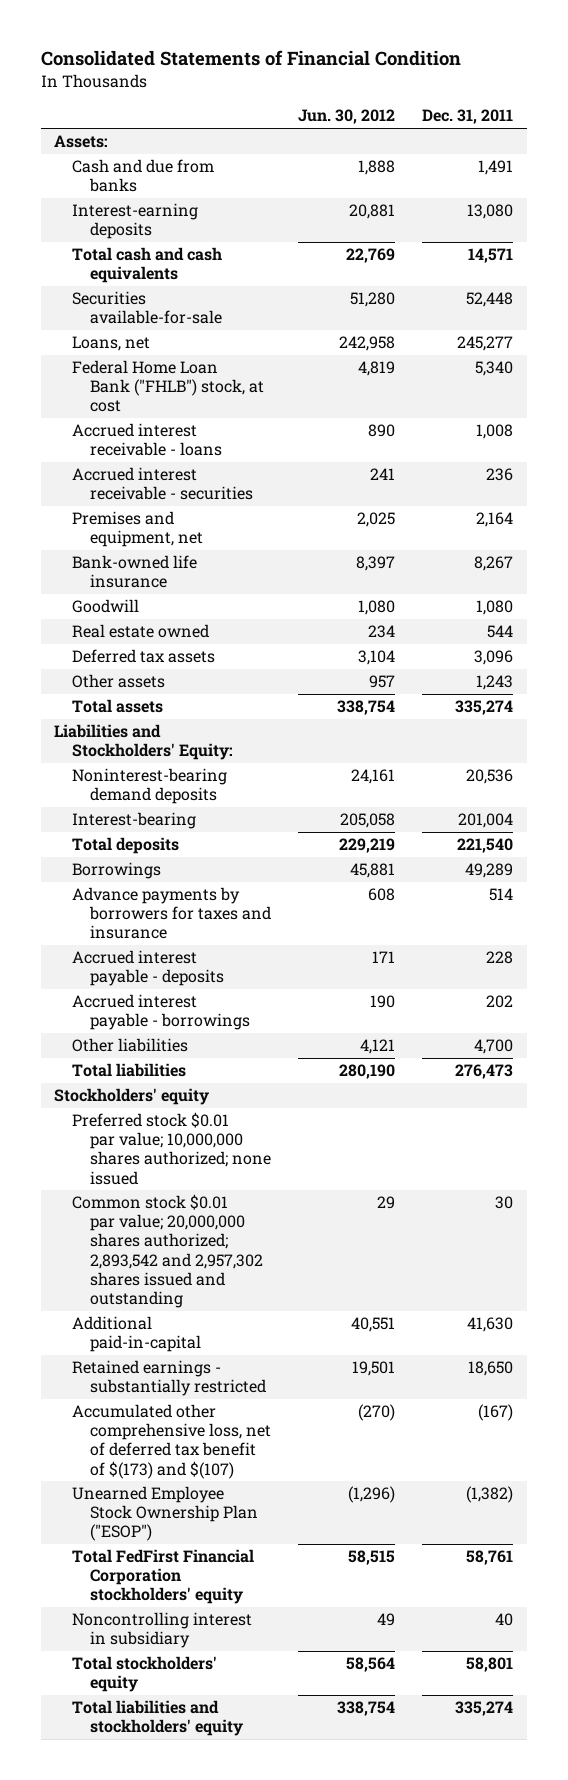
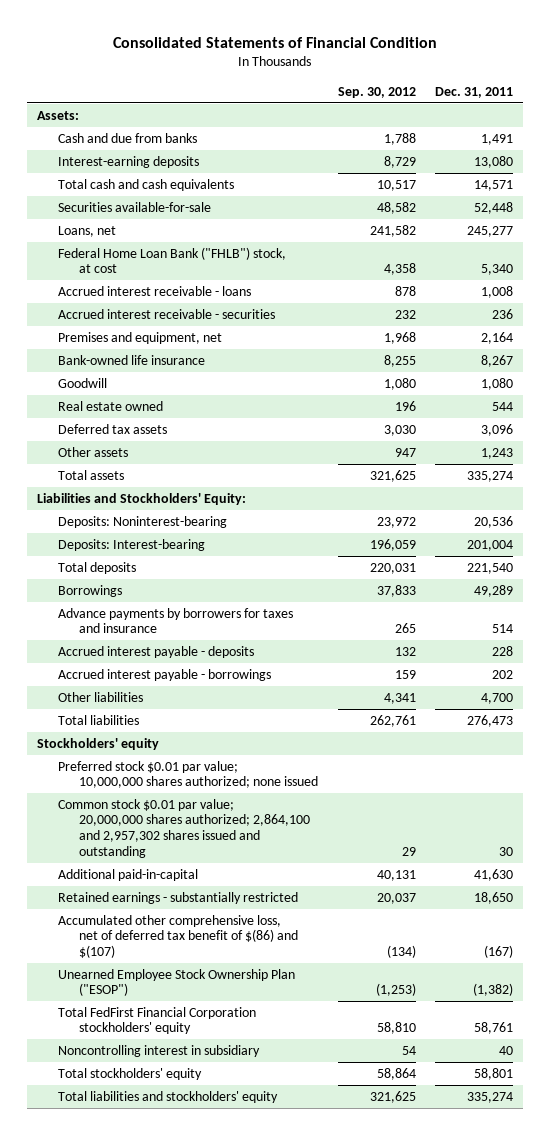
- | Jun. 30, 2012 | Dec. 31, 2011
+ | Sep. 30, 2012 | Dec. 31, 2011
- Noninterest-bearing demand deposits | 24,161 | 20,536
- Interest-bearing | 205,058 | 201,004
+ Deposits: Noninterest-bearing | 23,972 | 20,536
+ Deposits: Interest-bearing | 196,059 | 201,004
- Common stock $0.01 par value; 20,000,000 shares authorized; 2,893,542 and 2,957,302 shares issued and outstanding | 29 | 30
+ Common stock $0.01 par value; 20,000,000 shares authorized; 2,864,100 and 2,957,302 shares issued and outstanding | 29 | 30
- Accumulated other comprehensive loss, net of deferred tax benefit of $(173) and $(107) | (270) | (167)
+ Accumulated other comprehensive loss, net of deferred tax benefit of $(86) and $(107) | (134) | (167)

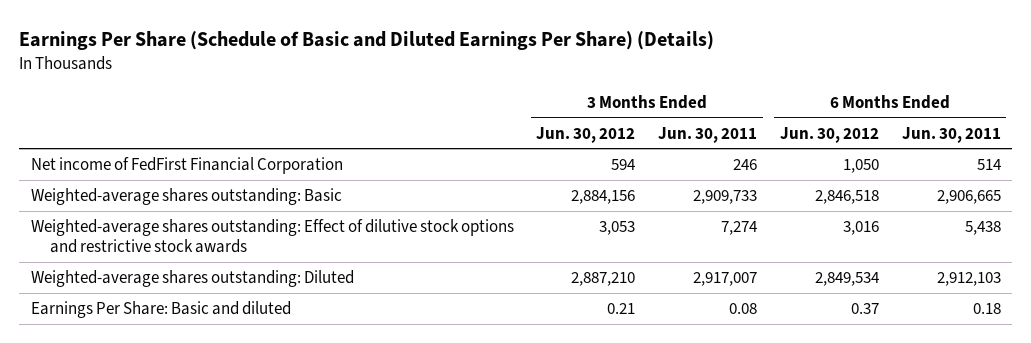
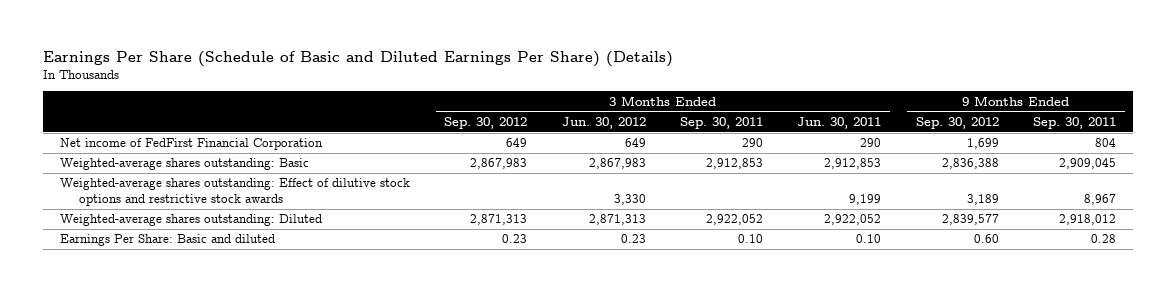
- | 3 Months Ended Jun. 30, 2012 | 3 Months Ended Jun. 30, 2011 | 6 Months Ended Jun. 30, 2012 | 6 Months Ended Jun. 30, 2011
+ | 3 Months Ended Sep. 30, 2012 | 3 Months Ended Jun. 30, 2012 | 3 Months Ended Sep. 30, 2011 | 3 Months Ended Jun. 30, 2011 | 9 Months Ended Sep. 30, 2012 | 9 Months Ended Sep. 30, 2011
- Net income of FedFirst Financial Corporation | 594 | 246 | 1,050 | 514
- Weighted-average shares outstanding: Basic | 2,884,156 | 2,909,733 | 2,846,518 | 2,906,665
- Weighted-average shares outstanding: Effect of dilutive stock options and restrictive stock awards | 3,053 | 7,274 | 3,016 | 5,438
- Weighted-average shares outstanding: Diluted | 2,887,210 | 2,917,007 | 2,849,534 | 2,912,103
- Earnings Per Share: Basic and diluted | 0.21 | 0.08 | 0.37 | 0.18
+ Net income of FedFirst Financial Corporation | 649 | 649 | 290 | 290 | 1,699 | 804
+ Weighted-average shares outstanding: Basic | 2,867,983 | 2,867,983 | 2,912,853 | 2,912,853 | 2,836,388 | 2,909,045
+ Weighted-average shares outstanding: Effect of dilutive stock options and restrictive stock awards | | 3,330 | | 9,199 | 3,189 | 8,967
+ Weighted-average shares outstanding: Diluted | 2,871,313 | 2,871,313 | 2,922,052 | 2,922,052 | 2,839,577 | 2,918,012
+ Earnings Per Share: Basic and diluted | 0.23 | 0.23 | 0.10 | 0.10 | 0.60 | 0.28

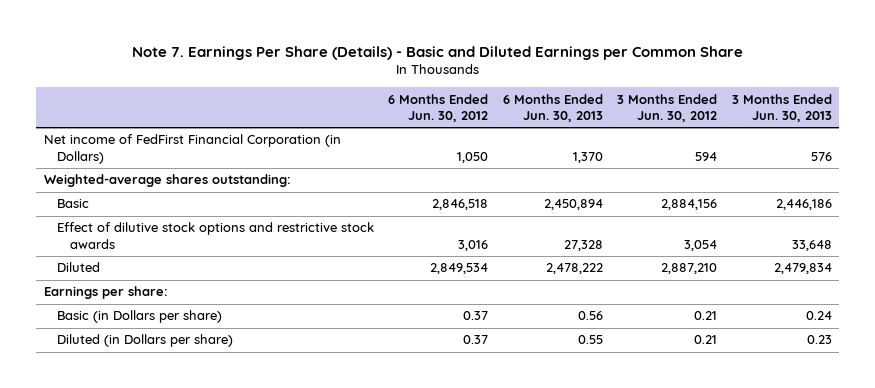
- Earnings Per Share (Schedule of Basic and Diluted Earnings Per Share) (Details)
+ Note 7. Earnings Per Share (Details) - Basic and Diluted Earnings per Common Share
- | 3 Months Ended Sep. 30, 2012 | 3 Months Ended Jun. 30, 2012 | 3 Months Ended Sep. 30, 2011 | 3 Months Ended Jun. 30, 2011 | 9 Months Ended Sep. 30, 2012 | 9 Months Ended Sep. 30, 2011
+ | 6 Months Ended Jun. 30, 2012 | 6 Months Ended Jun. 30, 2013 | 3 Months Ended Jun. 30, 2012 | 3 Months Ended Jun. 30, 2013
- Net income of FedFirst Financial Corporation | 649 | 649 | 290 | 290 | 1,699 | 804
- Weighted-average shares outstanding: Basic | 2,867,983 | 2,867,983 | 2,912,853 | 2,912,853 | 2,836,388 | 2,909,045
- Weighted-average shares outstanding: Effect of dilutive stock options and restrictive stock awards | | 3,330 | | 9,199 | 3,189 | 8,967
- Weighted-average shares outstanding: Diluted | 2,871,313 | 2,871,313 | 2,922,052 | 2,922,052 | 2,839,577 | 2,918,012
- Earnings Per Share: Basic and diluted | 0.23 | 0.23 | 0.10 | 0.10 | 0.60 | 0.28
+ Net income of FedFirst Financial Corporation (in Dollars) | 1,050 | 1,370 | 594 | 576
+ Weighted-average shares outstanding:
+ Basic | 2,846,518 | 2,450,894 | 2,884,156 | 2,446,186
+ Effect of dilutive stock options and restrictive stock awards | 3,016 | 27,328 | 3,054 | 33,648
+ Diluted | 2,849,534 | 2,478,222 | 2,887,210 | 2,479,834
+ Earnings per share:
+ Basic (in Dollars per share) | 0.37 | 0.56 | 0.21 | 0.24
+ Diluted (in Dollars per share) | 0.37 | 0.55 | 0.21 | 0.23

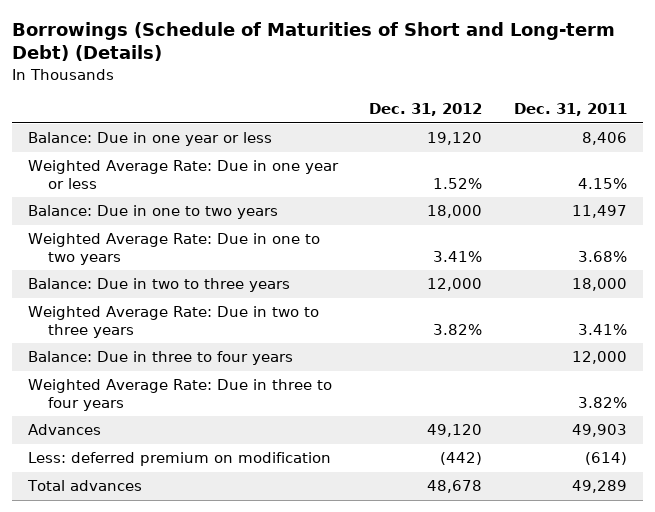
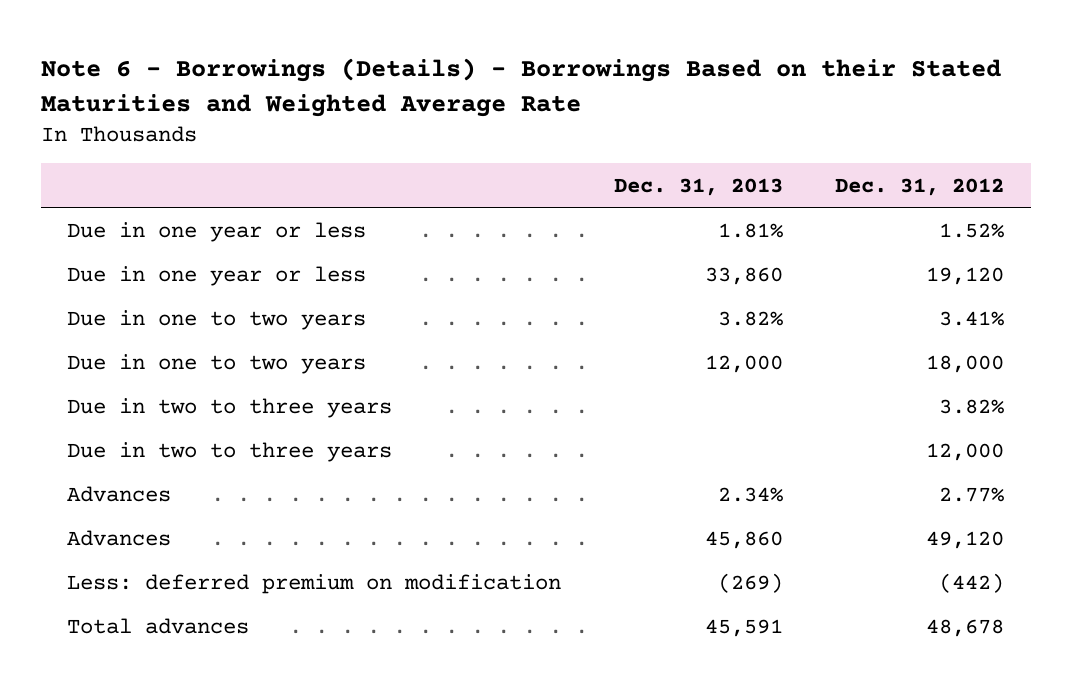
- Borrowings (Schedule of Maturities of Short and Long-term Debt) (Details)
+ Note 6 - Borrowings (Details) - Borrowings Based on their Stated Maturities and Weighted Average Rate
- | Dec. 31, 2012 | Dec. 31, 2011
+ | Dec. 31, 2013 | Dec. 31, 2012
- Balance: Due in one year or less | 19,120 | 8,406
- Weighted Average Rate: Due in one year or less | 1.52% | 4.15%
- Balance: Due in one to two years | 18,000 | 11,497
- Weighted Average Rate: Due in one to two years | 3.41% | 3.68%
- Balance: Due in two to three years | 12,000 | 18,000
- Weighted Average Rate: Due in two to three years | 3.82% | 3.41%
- Balance: Due in three to four years | | 12,000
- Weighted Average Rate: Due in three to four years | | 3.82%
+ Due in one year or less | 1.81% | 1.52%
+ Due in one year or less | 33,860 | 19,120
+ Due in one to two years | 3.82% | 3.41%
+ Due in one to two years | 12,000 | 18,000
+ Due in two to three years | | 3.82%
+ Due in two to three years | | 12,000
+ Advances | 2.34% | 2.77%

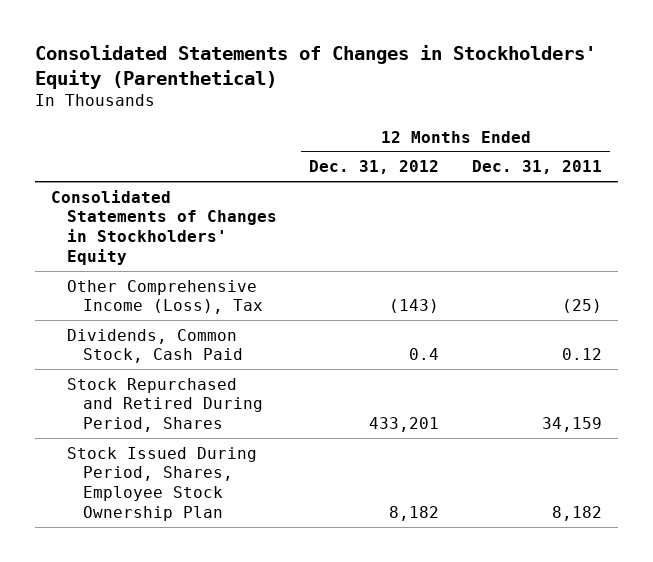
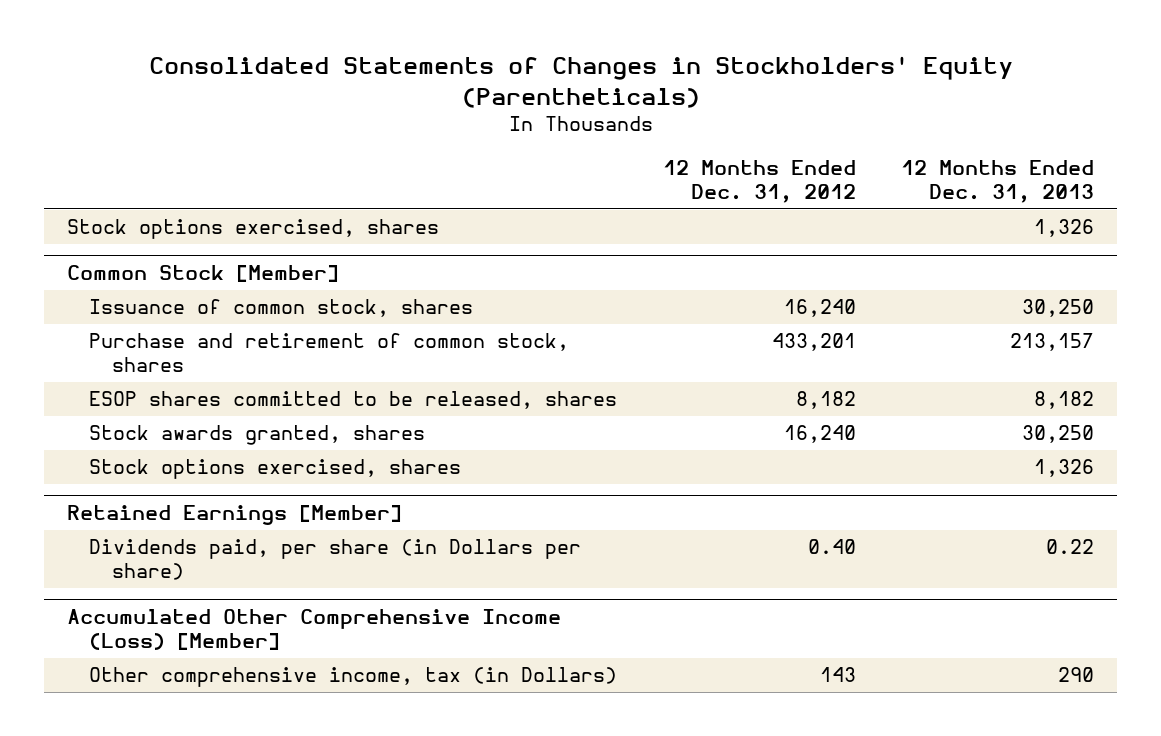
- Consolidated Statements of Changes in Stockholders' Equity (Parenthetical)
+ Consolidated Statements of Changes in Stockholders' Equity (Parentheticals)
- | 12 Months Ended Dec. 31, 2012 | 12 Months Ended Dec. 31, 2011
+ | 12 Months Ended Dec. 31, 2012 | 12 Months Ended Dec. 31, 2013
- Consolidated Statements of Changes in Stockholders' Equity
- Other Comprehensive Income (Loss), Tax | (143) | (25)
- Dividends, Common Stock, Cash Paid | 0.4 | 0.12
- Stock Repurchased and Retired During Period, Shares | 433,201 | 34,159
- Stock Issued During Period, Shares, Employee Stock Ownership Plan | 8,182 | 8,182
+ Stock options exercised, shares | | 1,326
+ Common Stock [Member]
+ Issuance of common stock, shares | 16,240 | 30,250
+ Purchase and retirement of common stock, shares | 433,201 | 213,157
+ ESOP shares committed to be released, shares | 8,182 | 8,182
+ Stock awards granted, shares | 16,240 | 30,250
+ Stock options exercised, shares | | 1,326
+ Retained Earnings [Member]
+ Dividends paid, per share (in Dollars per share) | 0.40 | 0.22
+ Accumulated Other Comprehensive Income (Loss) [Member]
+ Other comprehensive income, tax (in Dollars) | 143 | 290

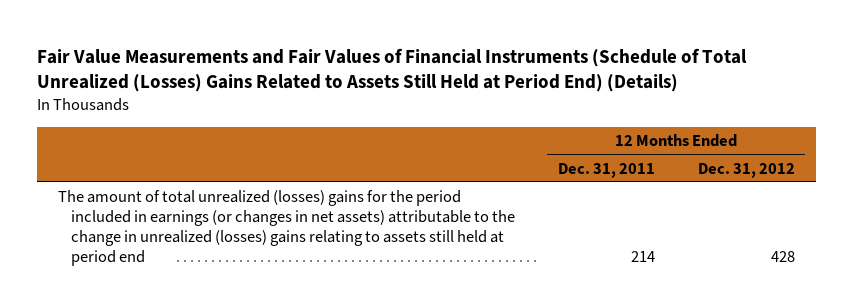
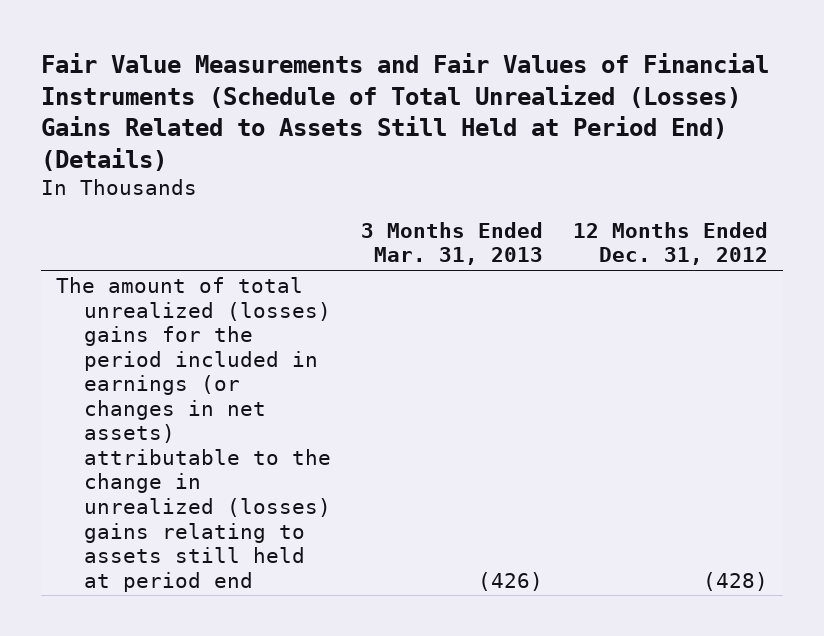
- | 12 Months Ended Dec. 31, 2011 | 12 Months Ended Dec. 31, 2012
+ | 3 Months Ended Mar. 31, 2013 | 12 Months Ended Dec. 31, 2012
- The amount of total unrealized (losses) gains for the period included in earnings (or changes in net assets) attributable to the change in unrealized (losses) gains relating to assets still held at period end | 214 | 428
+ The amount of total unrealized (losses) gains for the period included in earnings (or changes in net assets) attributable to the change in unrealized (losses) gains relating to assets still held at period end | (426) | (428)

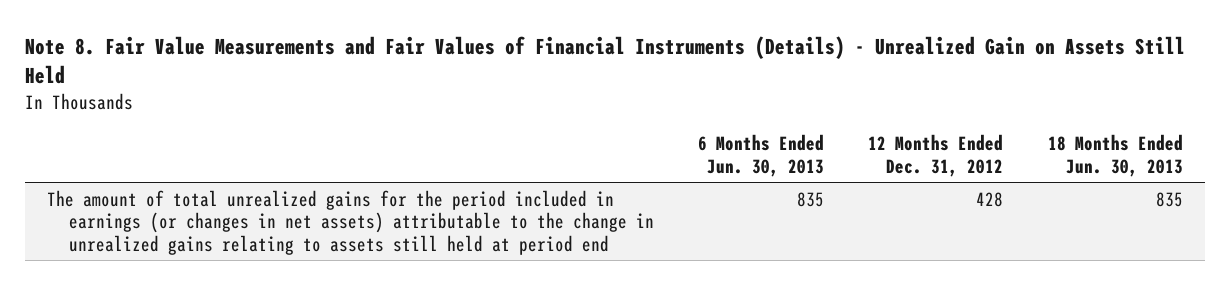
- Fair Value Measurements and Fair Values of Financial Instruments (Schedule of Total Unrealized (Losses) Gains Related to Assets Still Held at Period End) (Details)
+ Note 8. Fair Value Measurements and Fair Values of Financial Instruments (Details) - Unrealized Gain on Assets Still Held
- | 3 Months Ended Mar. 31, 2013 | 12 Months Ended Dec. 31, 2012
+ | 6 Months Ended Jun. 30, 2013 | 12 Months Ended Dec. 31, 2012 | 18 Months Ended Jun. 30, 2013
- The amount of total unrealized (losses) gains for the period included in earnings (or changes in net assets) attributable to the change in unrealized (losses) gains relating to assets still held at period end | (426) | (428)
+ The amount of total unrealized gains for the period included in earnings (or changes in net assets) attributable to the change in unrealized gains relating to assets still held at period end | 835 | 428 | 835

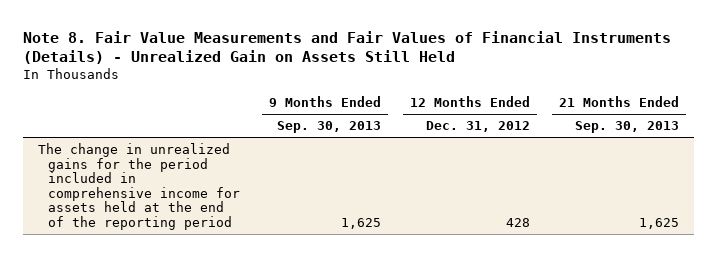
- | 6 Months Ended Jun. 30, 2013 | 12 Months Ended Dec. 31, 2012 | 18 Months Ended Jun. 30, 2013
+ | 9 Months Ended Sep. 30, 2013 | 12 Months Ended Dec. 31, 2012 | 21 Months Ended Sep. 30, 2013
- The amount of total unrealized gains for the period included in earnings (or changes in net assets) attributable to the change in unrealized gains relating to assets still held at period end | 835 | 428 | 835
+ The change in unrealized gains for the period included in comprehensive income for assets held at the end of the reporting period | 1,625 | 428 | 1,625

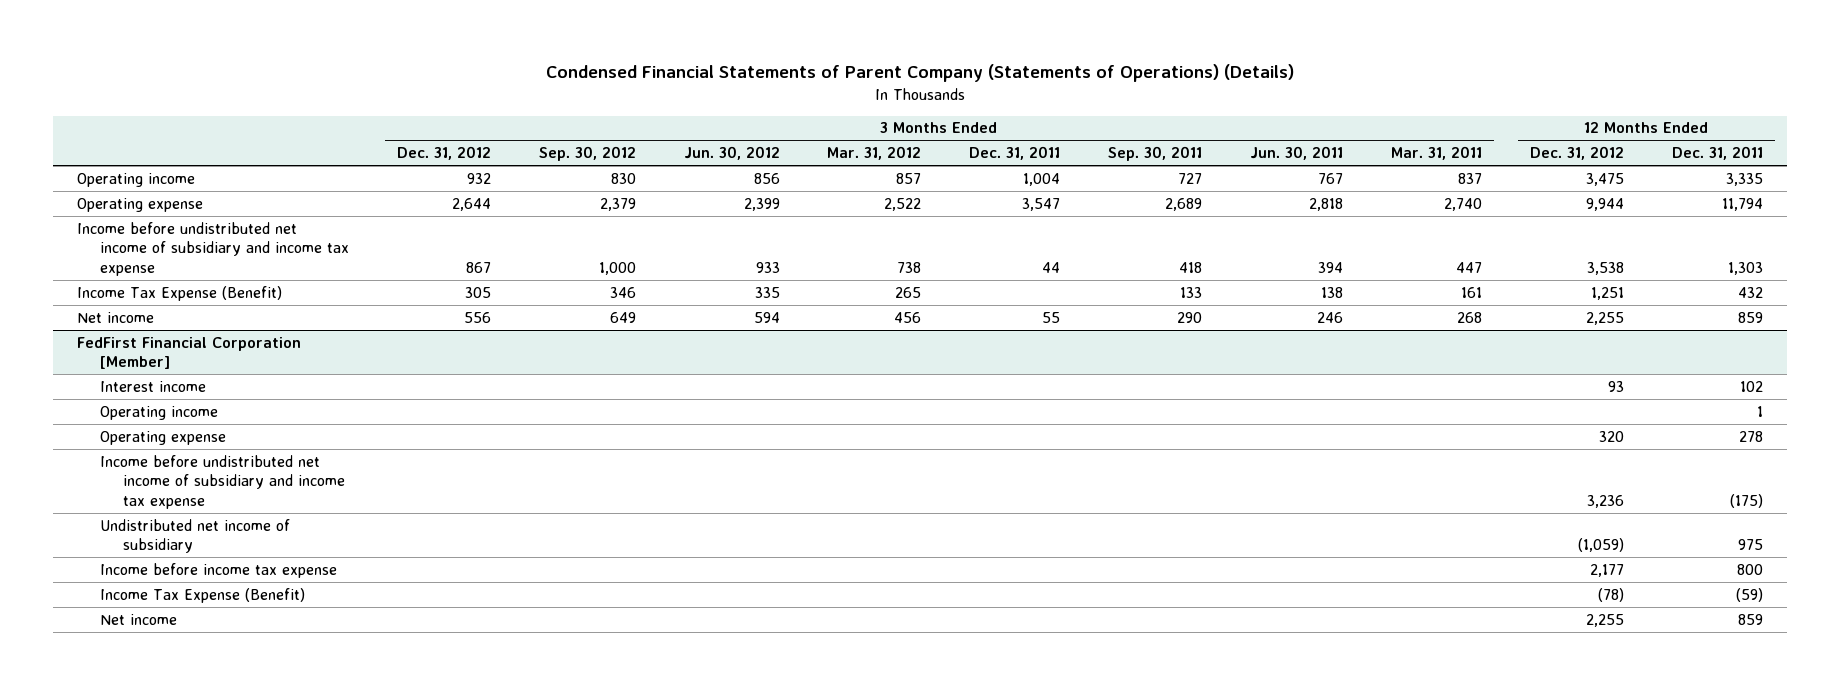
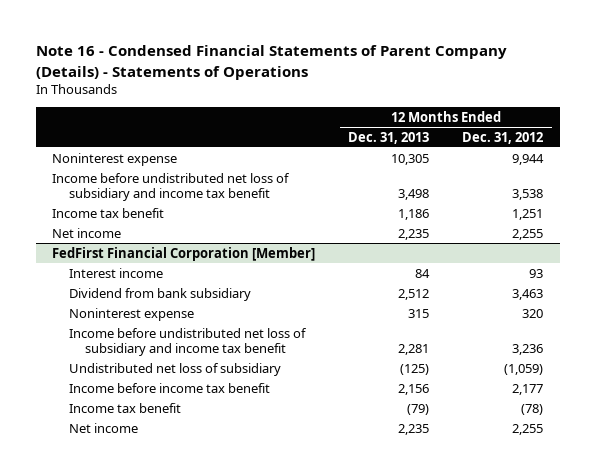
- Condensed Financial Statements of Parent Company (Statements of Operations) (Details)
+ Note 16 - Condensed Financial Statements of Parent Company (Details) - Statements of Operations
- | 3 Months Ended Dec. 31, 2012 | 3 Months Ended Sep. 30, 2012 | 3 Months Ended Jun. 30, 2012 | 3 Months Ended Mar. 31, 2012 | 3 Months Ended Dec. 31, 2011 | 3 Months Ended Sep. 30, 2011 | 3 Months Ended Jun. 30, 2011 | 3 Months Ended Mar. 31, 2011 | 12 Months Ended Dec. 31, 2012 | 12 Months Ended Dec. 31, 2011
+ | 12 Months Ended Dec. 31, 2013 | 12 Months Ended Dec. 31, 2012
- Operating income | 932 | 830 | 856 | 857 | 1,004 | 727 | 767 | 837 | 3,475 | 3,335
- Operating expense | 2,644 | 2,379 | 2,399 | 2,522 | 3,547 | 2,689 | 2,818 | 2,740 | 9,944 | 11,794
- Income before undistributed net income of subsidiary and income tax expense | 867 | 1,000 | 933 | 738 | 44 | 418 | 394 | 447 | 3,538 | 1,303
- Income Tax Expense (Benefit) | 305 | 346 | 335 | 265 | | 133 | 138 | 161 | 1,251 | 432
+ Noninterest expense | 10,305 | 9,944
+ Income before undistributed net loss of subsidiary and income tax benefit | 3,498 | 3,538
+ Income tax benefit | 1,186 | 1,251
@ FedFirst Financial Corporation [Member]
- Operating income | | | | | | | | | | 1
- Operating expense | | | | | | | | | 320 | 278
- Income before undistributed net income of subsidiary and income tax expense | | | | | | | | | 3,236 | (175)
- Undistributed net income of subsidiary | | | | | | | | | (1,059) | 975
- Income before income tax expense | | | | | | | | | 2,177 | 800
- Income Tax Expense (Benefit) | | | | | | | | | (78) | (59)
+ Dividend from bank subsidiary | 2,512 | 3,463
+ Noninterest expense | 315 | 320
+ Income before undistributed net loss of subsidiary and income tax benefit | 2,281 | 3,236
+ Undistributed net loss of subsidiary | (125) | (1,059)
+ Income before income tax benefit | 2,156 | 2,177
+ Income tax benefit | (79) | (78)

